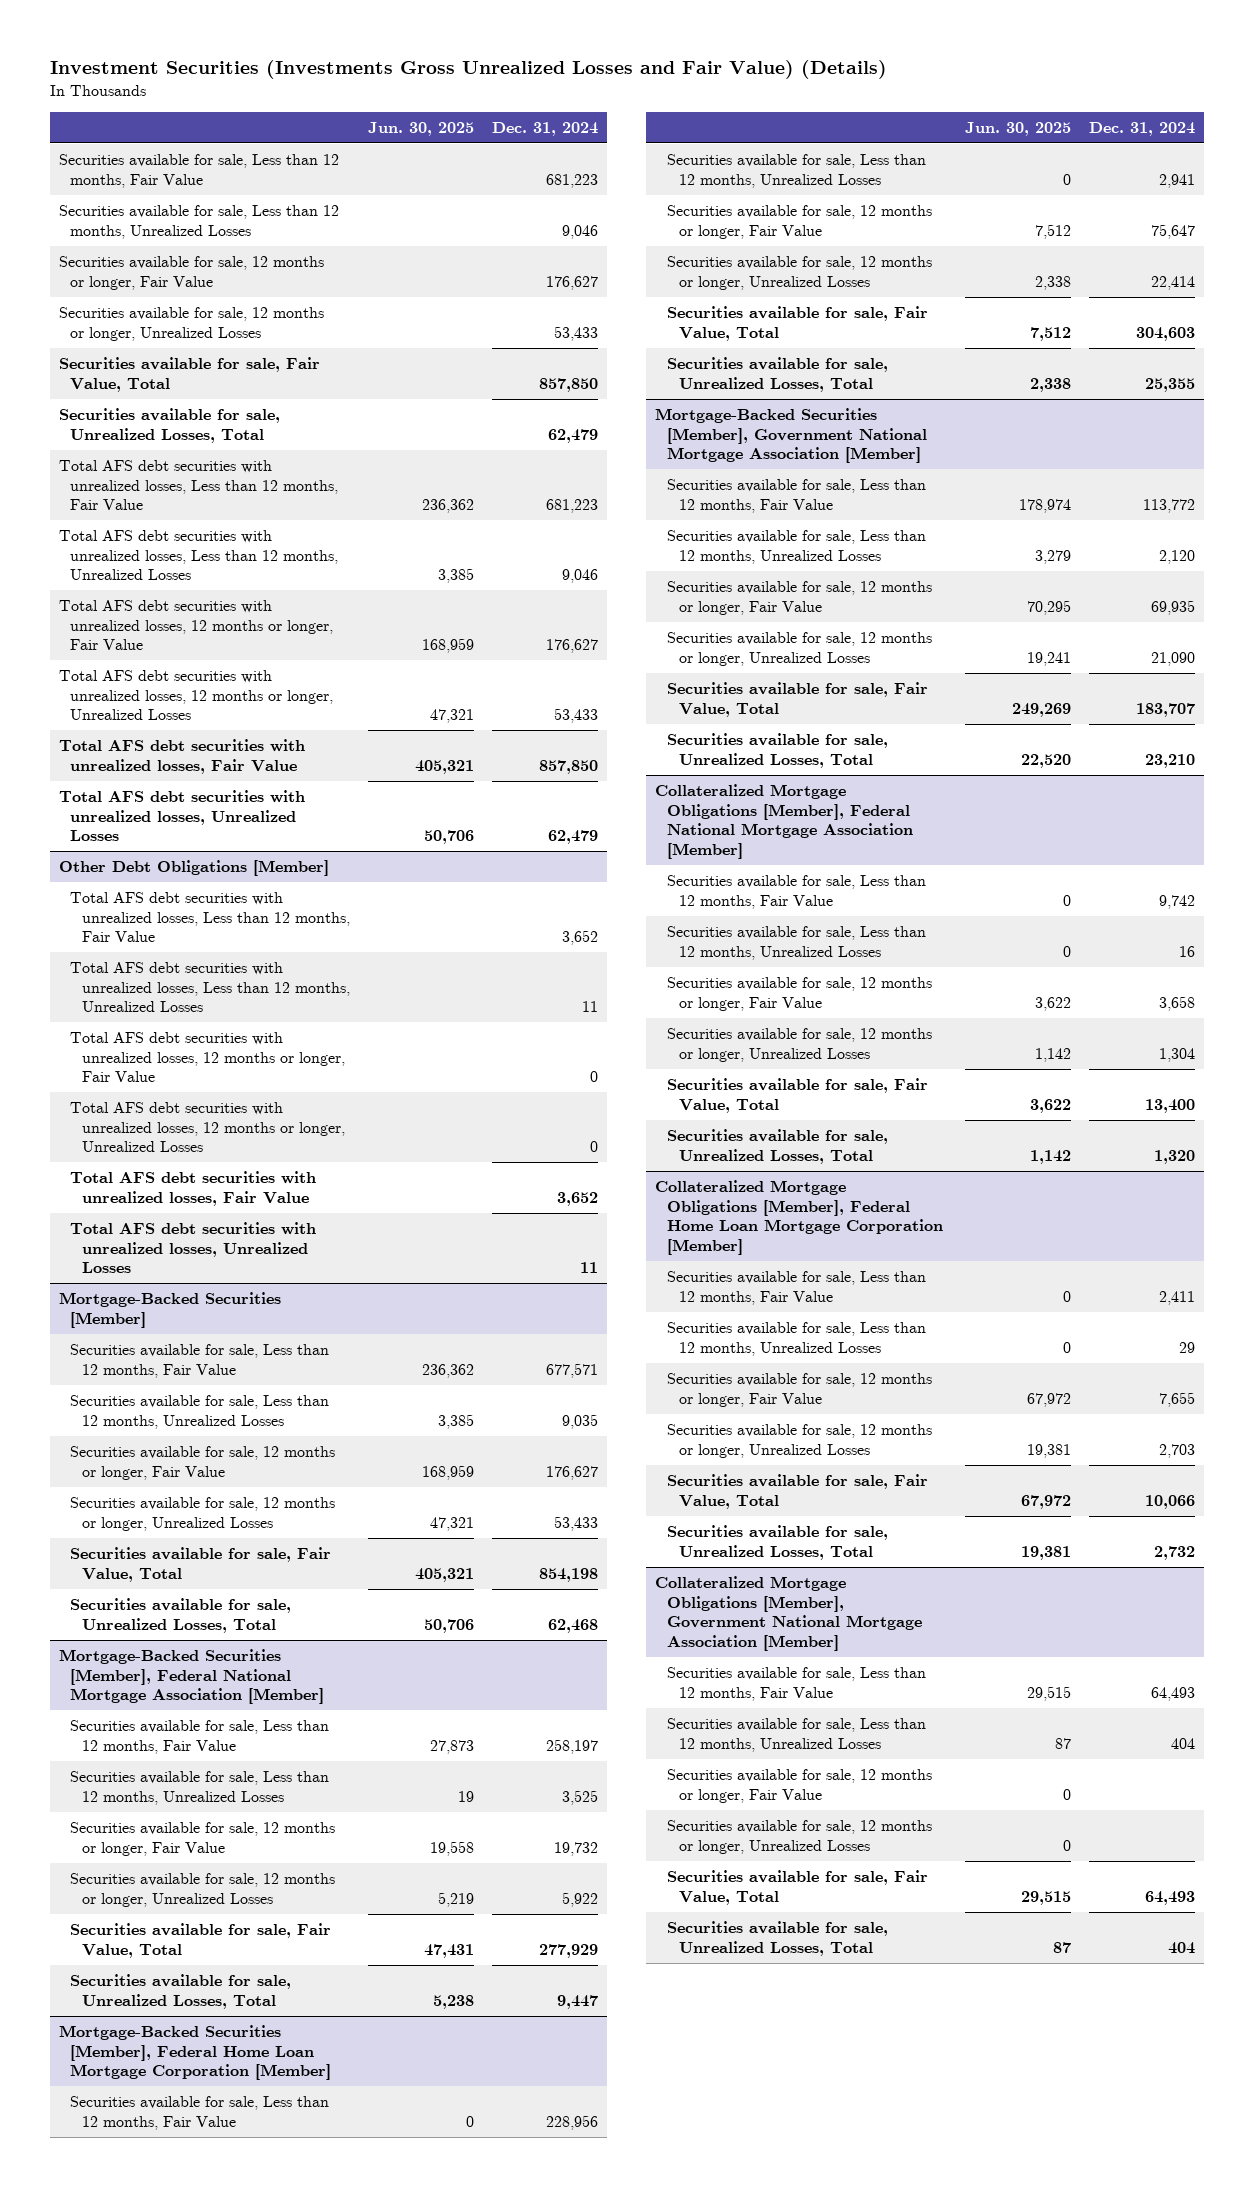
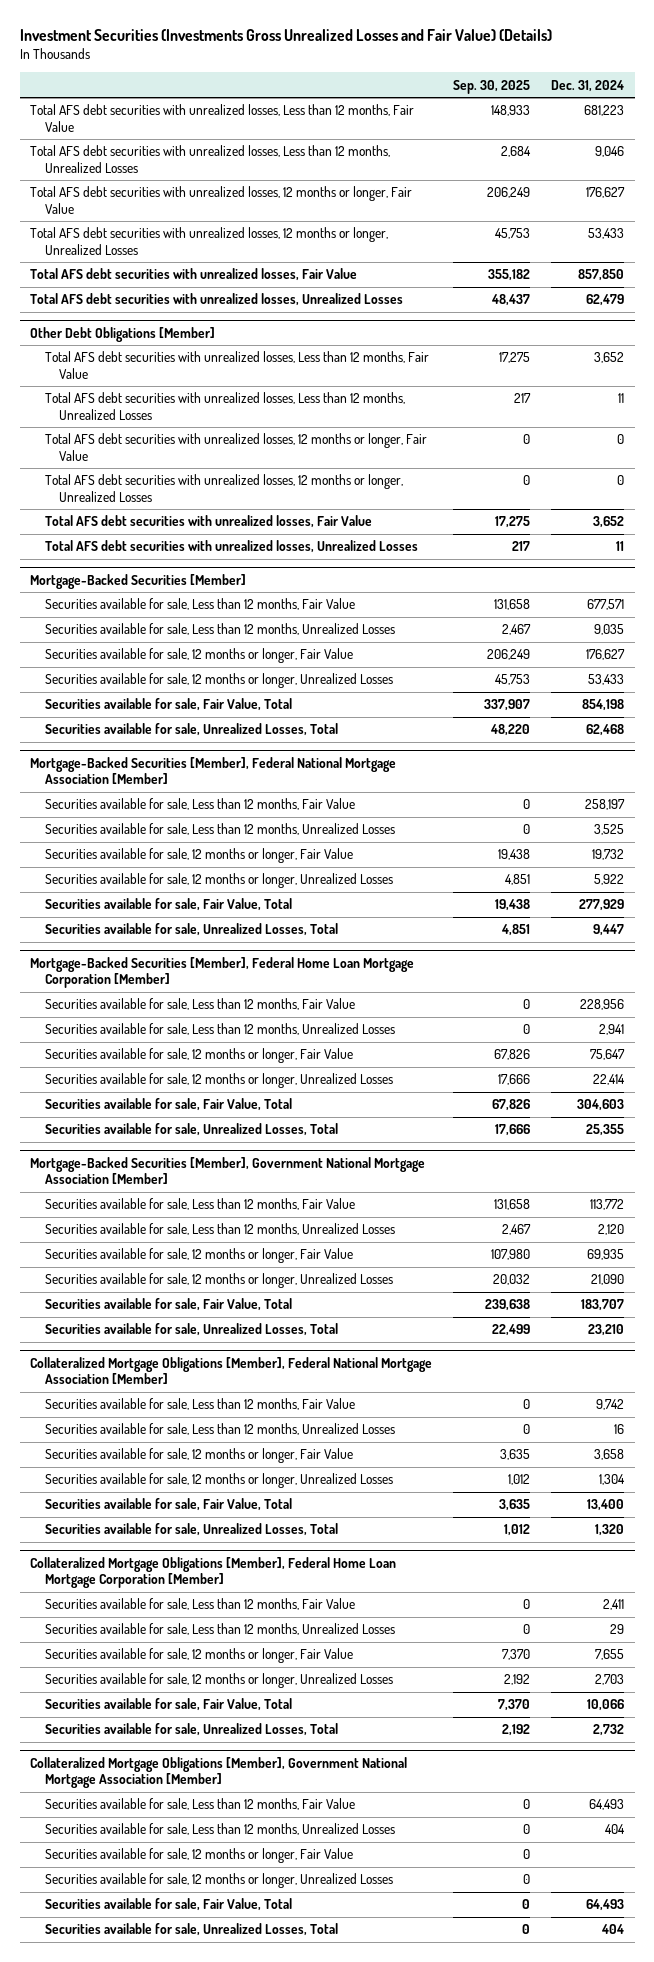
- | Jun. 30, 2025 | Dec. 31, 2024
+ | Sep. 30, 2025 | Dec. 31, 2024
- Securities available for sale, Less than 12 months, Fair Value | | 681,223
- Securities available for sale, Less than 12 months, Unrealized Losses | | 9,046
- Securities available for sale, 12 months or longer, Fair Value | | 176,627
- Securities available for sale, 12 months or longer, Unrealized Losses | | 53,433
- Securities available for sale, Fair Value, Total | | 857,850
- Securities available for sale, Unrealized Losses, Total | | 62,479

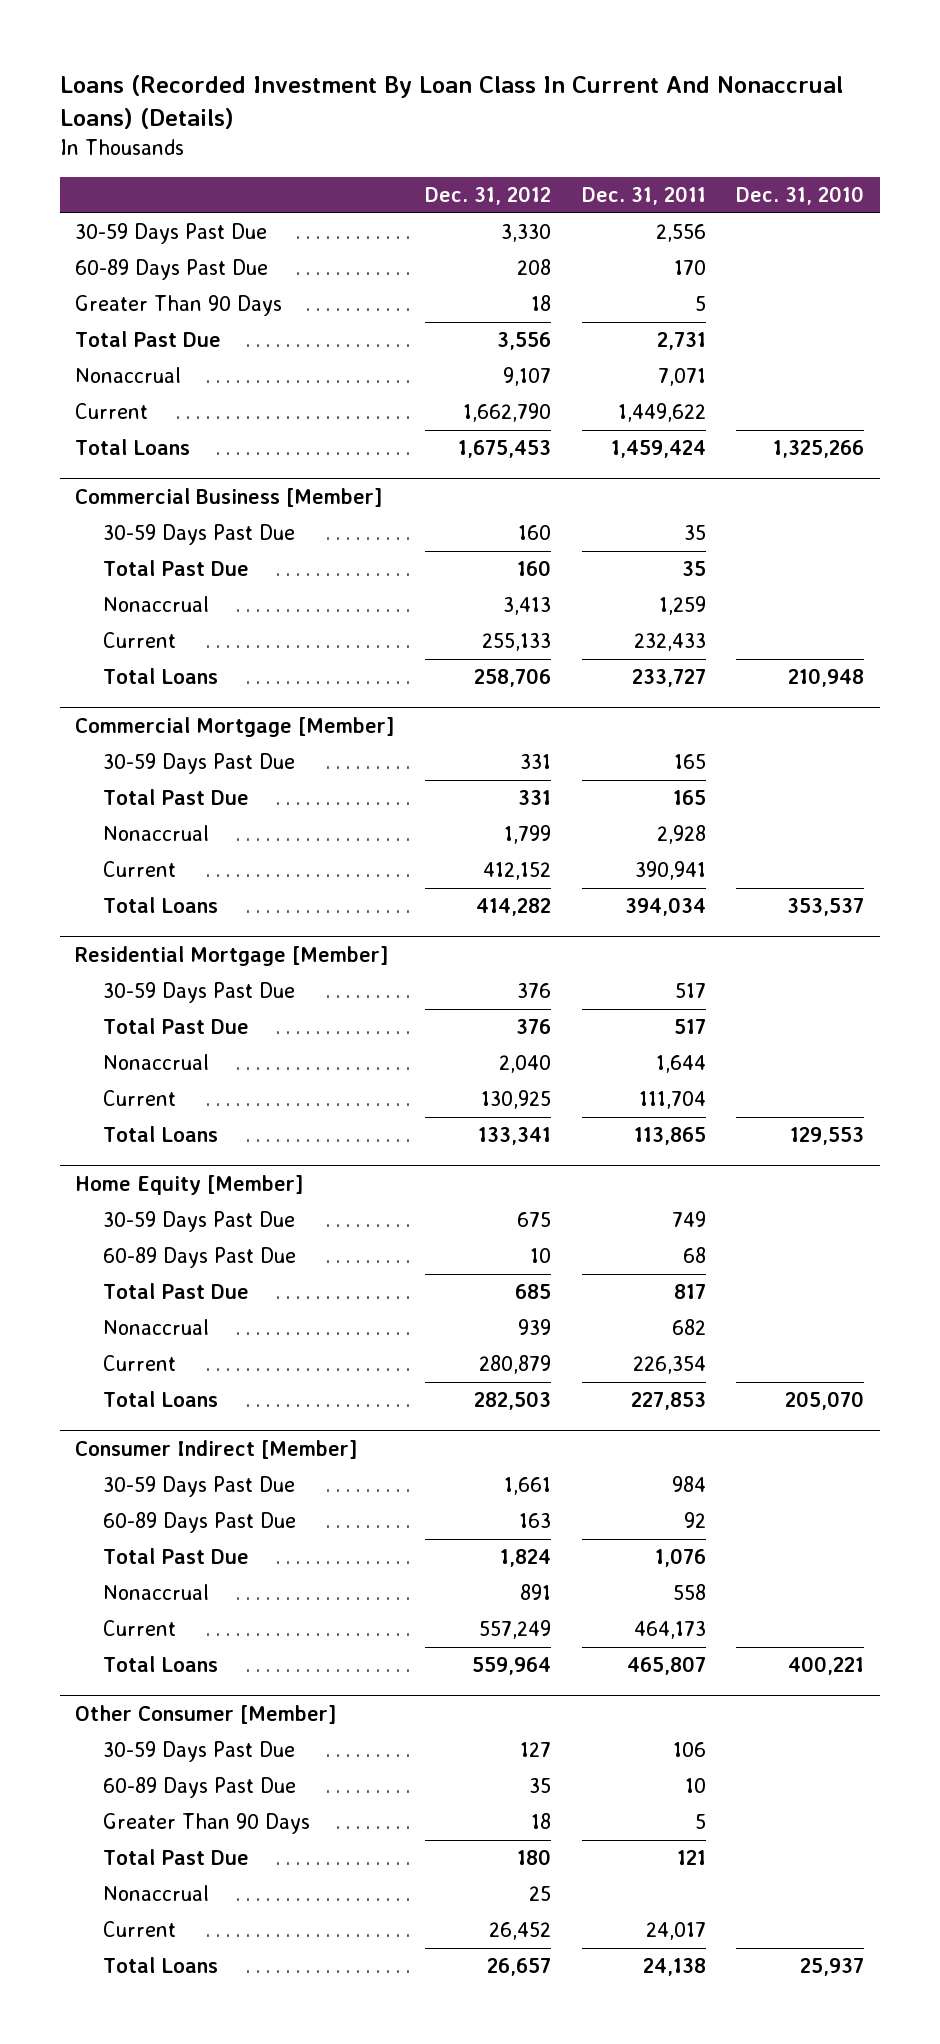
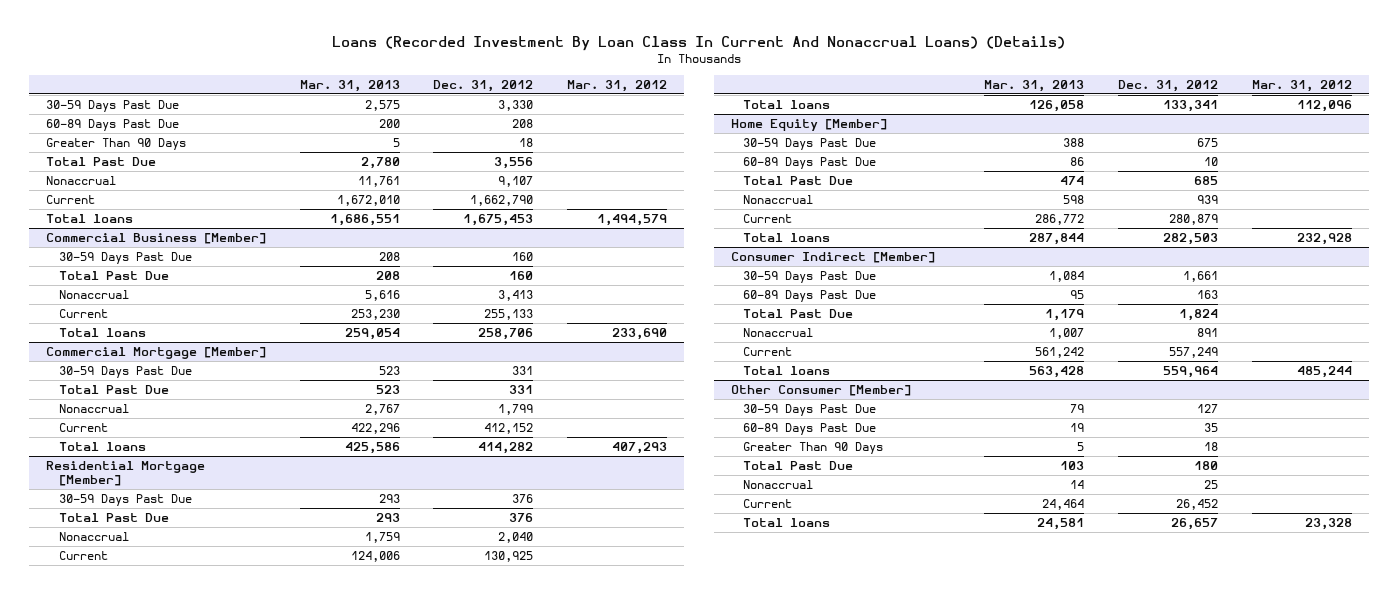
- | Dec. 31, 2012 | Dec. 31, 2011 | Dec. 31, 2010
+ | Mar. 31, 2013 | Dec. 31, 2012 | Mar. 31, 2012
- Total Loans | 1,675,453 | 1,459,424 | 1,325,266
+ Total loans | 1,686,551 | 1,675,453 | 1,494,579
@ Commercial Business [Member]
- Total Loans | 258,706 | 233,727 | 210,948
+ Total loans | 259,054 | 258,706 | 233,690
@ Commercial Mortgage [Member]
- Total Loans | 414,282 | 394,034 | 353,537
+ Total loans | 425,586 | 414,282 | 407,293
@ Residential Mortgage [Member]
- Total Loans | 133,341 | 113,865 | 129,553
+ Total loans | 126,058 | 133,341 | 112,096
@ Home Equity [Member]
- Total Loans | 282,503 | 227,853 | 205,070
+ Total loans | 287,844 | 282,503 | 232,928
@ Consumer Indirect [Member]
- Total Loans | 559,964 | 465,807 | 400,221
+ Total loans | 563,428 | 559,964 | 485,244
@ Other Consumer [Member]
- Total Loans | 26,657 | 24,138 | 25,937
+ Total loans | 24,581 | 26,657 | 23,328

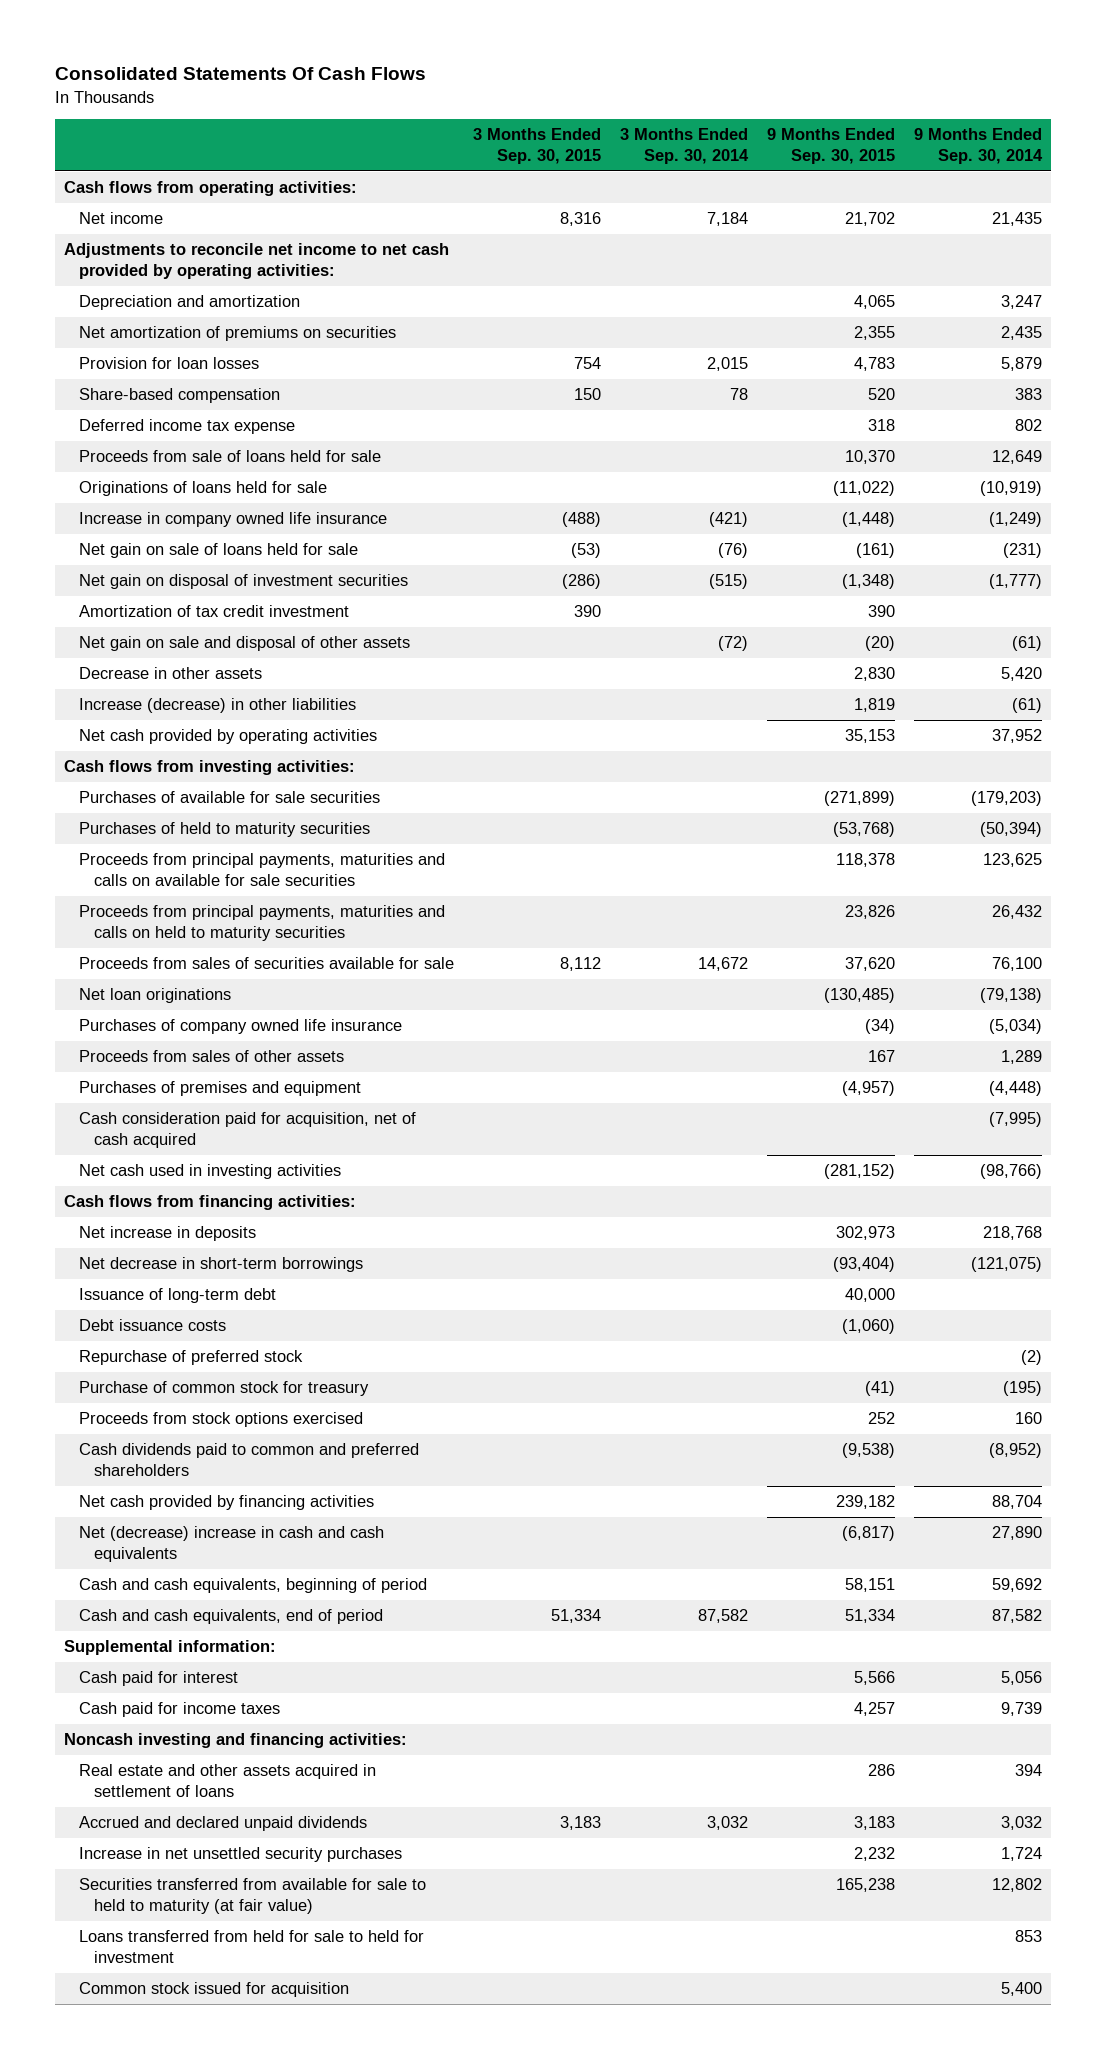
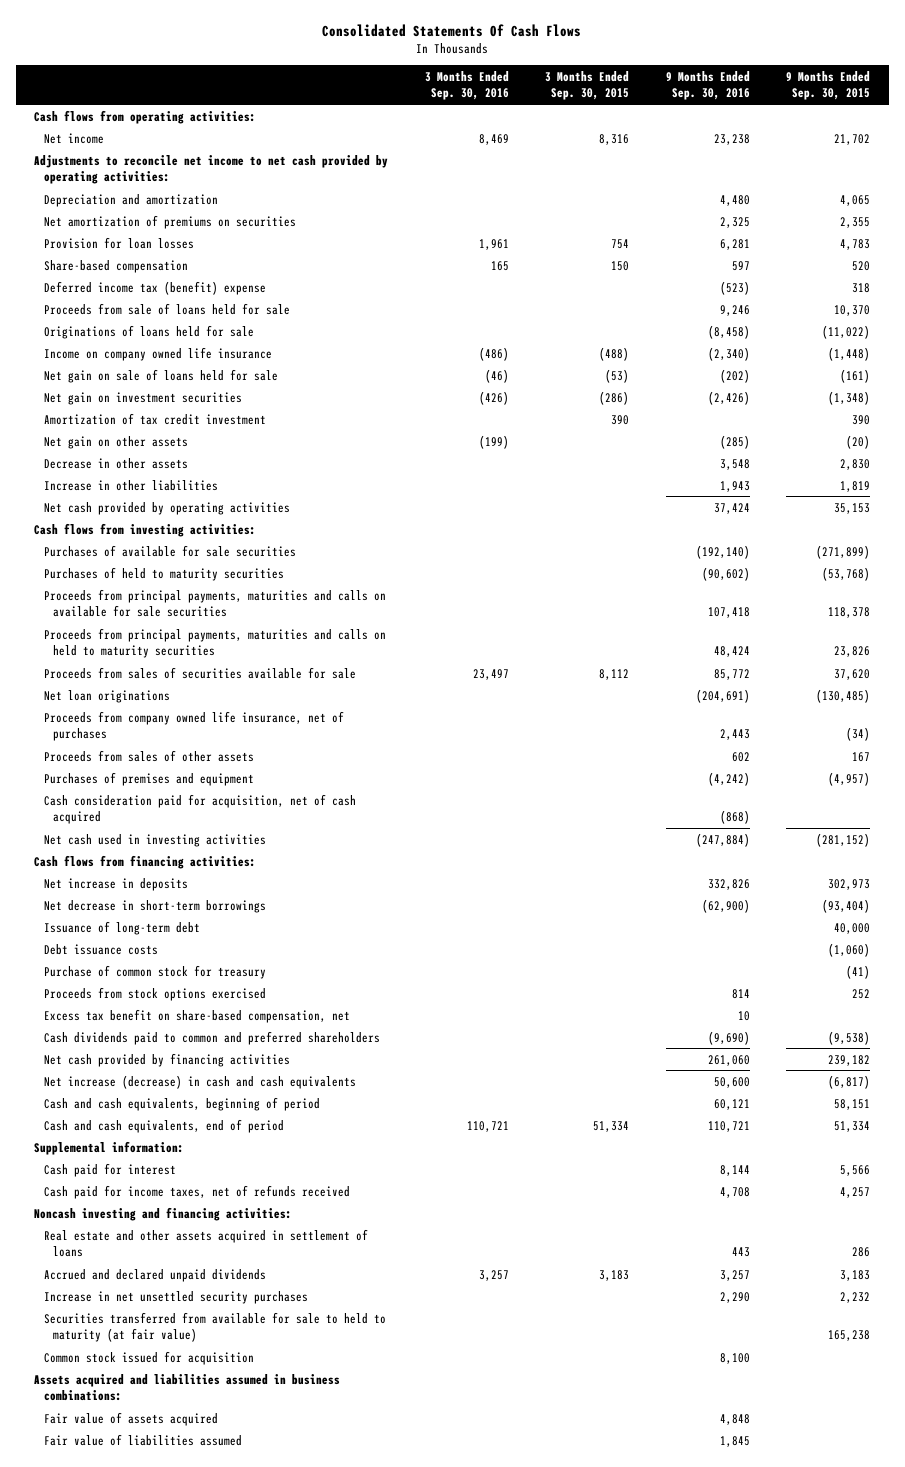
- | 3 Months Ended Sep. 30, 2015 | 3 Months Ended Sep. 30, 2014 | 9 Months Ended Sep. 30, 2015 | 9 Months Ended Sep. 30, 2014
+ | 3 Months Ended Sep. 30, 2016 | 3 Months Ended Sep. 30, 2015 | 9 Months Ended Sep. 30, 2016 | 9 Months Ended Sep. 30, 2015
- Deferred income tax expense | | | 318 | 802
+ Deferred income tax (benefit) expense | | | (523) | 318
- Increase in company owned life insurance | (488) | (421) | (1,448) | (1,249)
+ Income on company owned life insurance | (486) | (488) | (2,340) | (1,448)
- Net gain on disposal of investment securities | (286) | (515) | (1,348) | (1,777)
+ Net gain on investment securities | (426) | (286) | (2,426) | (1,348)
- Net gain on sale and disposal of other assets | | (72) | (20) | (61)
+ Net gain on other assets | (199) | | (285) | (20)
- Increase (decrease) in other liabilities | | | 1,819 | (61)
+ Increase in other liabilities | | | 1,943 | 1,819
- Purchases of company owned life insurance | | | (34) | (5,034)
+ Proceeds from company owned life insurance, net of purchases | | | 2,443 | (34)
- Repurchase of preferred stock | | | | (2)
+ Excess tax benefit on share-based compensation, net | | | 10 |
- Net (decrease) increase in cash and cash equivalents | | | (6,817) | 27,890
+ Net increase (decrease) in cash and cash equivalents | | | 50,600 | (6,817)
- Cash paid for income taxes | | | 4,257 | 9,739
+ Cash paid for income taxes, net of refunds received | | | 4,708 | 4,257
- Loans transferred from held for sale to held for investment | | | | 853
+ Assets acquired and liabilities assumed in business combinations:
+ Fair value of assets acquired | | | 4,848 |
+ Fair value of liabilities assumed | | | 1,845 |

